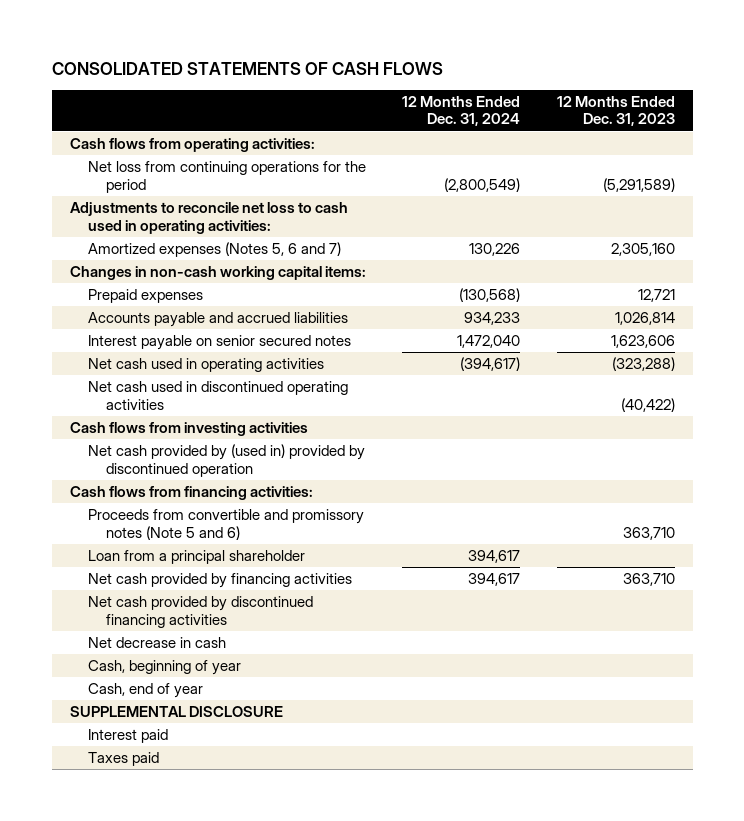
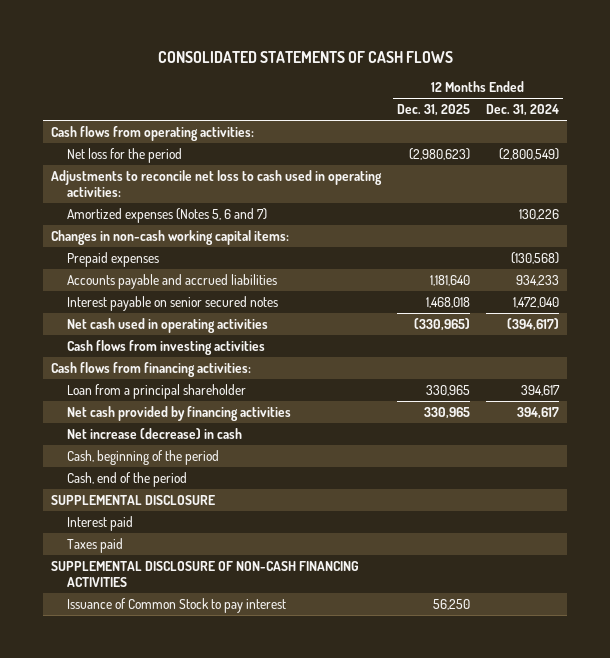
- | 12 Months Ended Dec. 31, 2024 | 12 Months Ended Dec. 31, 2023
+ | 12 Months Ended Dec. 31, 2025 | 12 Months Ended Dec. 31, 2024
- Net loss from continuing operations for the period | (2,800,549) | (5,291,589)
+ Net loss for the period | (2,980,623) | (2,800,549)
- Net cash used in discontinued operating activities | | (40,422)
- Net cash provided by (used in) provided by discontinued operation
- Proceeds from convertible and promissory notes (Note 5 and 6) | | 363,710
- Net cash provided by discontinued financing activities
- Net decrease in cash
- Cash, beginning of year
- Cash, end of year
+ Net increase (decrease) in cash
+ Cash, beginning of the period
+ Cash, end of the period
+ SUPPLEMENTAL DISCLOSURE OF NON-CASH FINANCING ACTIVITIES
+ Issuance of Common Stock to pay interest | 56,250 |

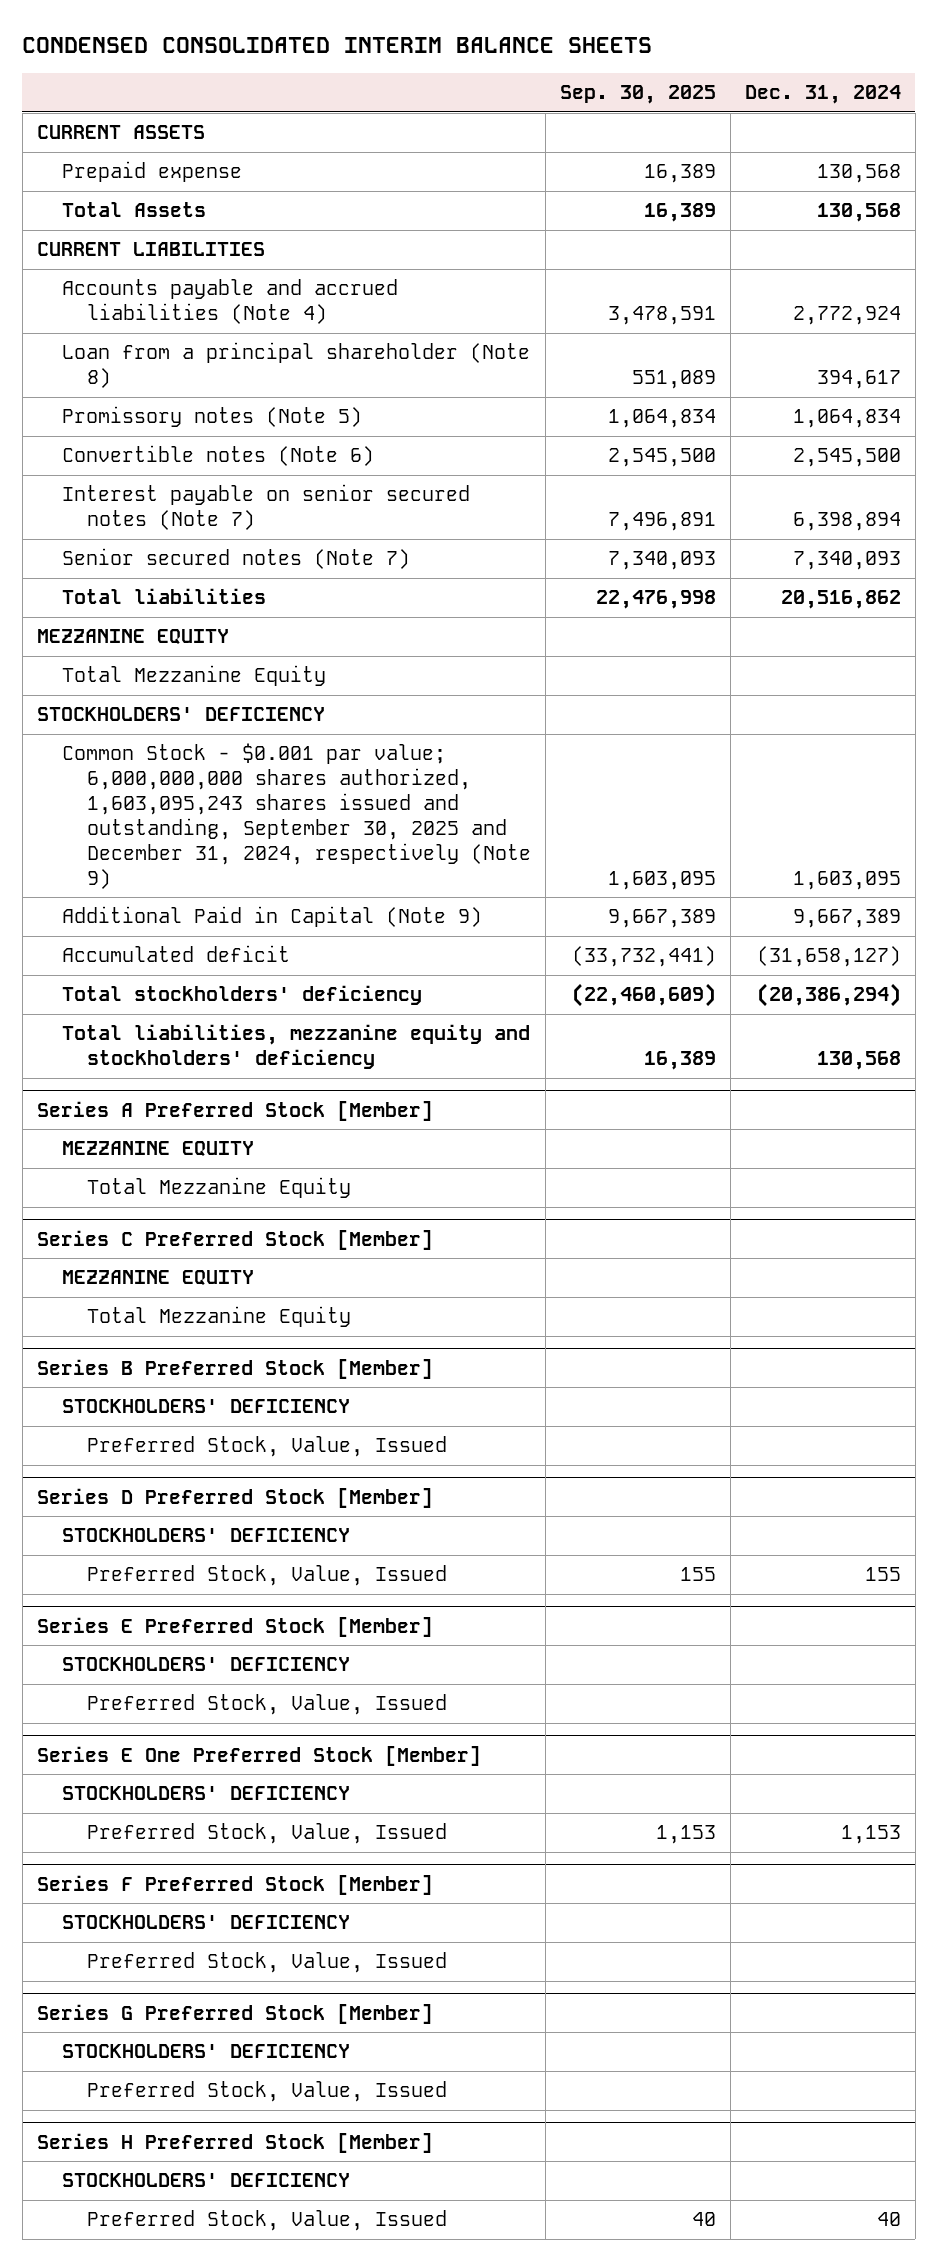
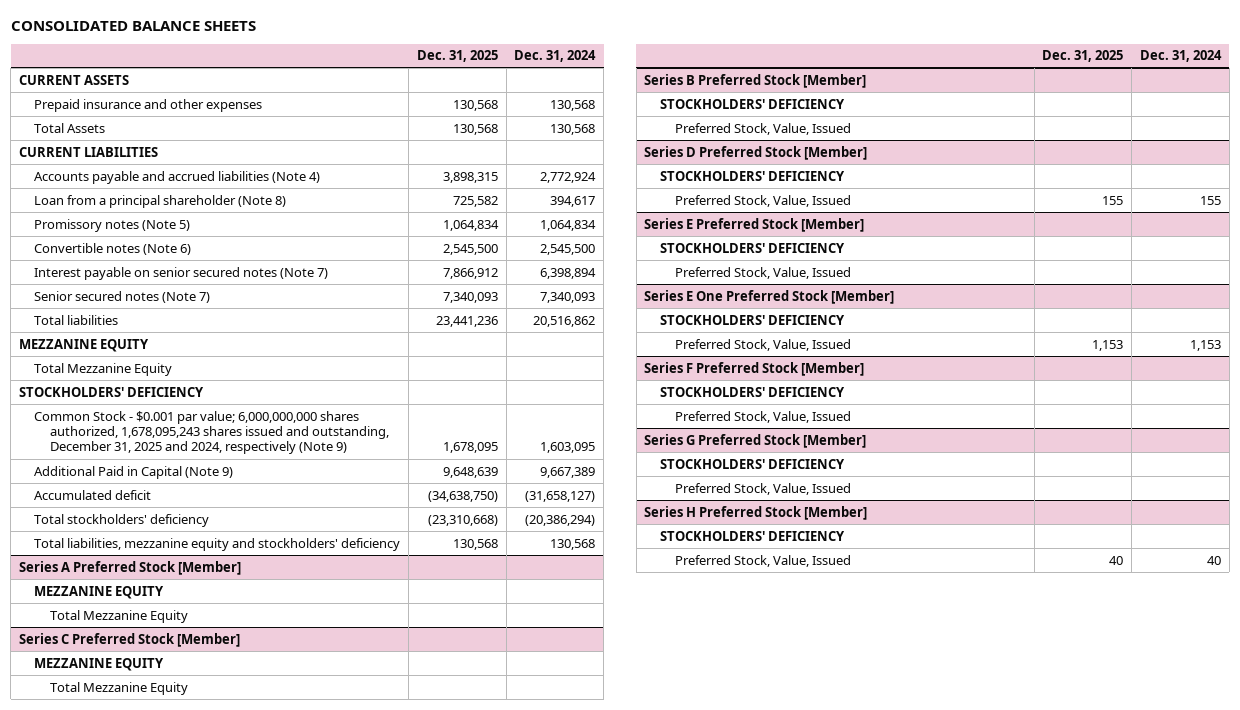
- CONDENSED CONSOLIDATED INTERIM BALANCE SHEETS
+ CONSOLIDATED BALANCE SHEETS
- | Sep. 30, 2025 | Dec. 31, 2024
+ | Dec. 31, 2025 | Dec. 31, 2024
- Prepaid expense | 16,389 | 130,568
+ Prepaid insurance and other expenses | 130,568 | 130,568
- Common Stock - $0.001 par value; 6,000,000,000 shares authorized, 1,603,095,243 shares issued and outstanding, September 30, 2025 and December 31, 2024, respectively (Note 9) | 1,603,095 | 1,603,095
+ Common Stock - $0.001 par value; 6,000,000,000 shares authorized, 1,678,095,243 shares issued and outstanding, December 31, 2025 and 2024, respectively (Note 9) | 1,678,095 | 1,603,095

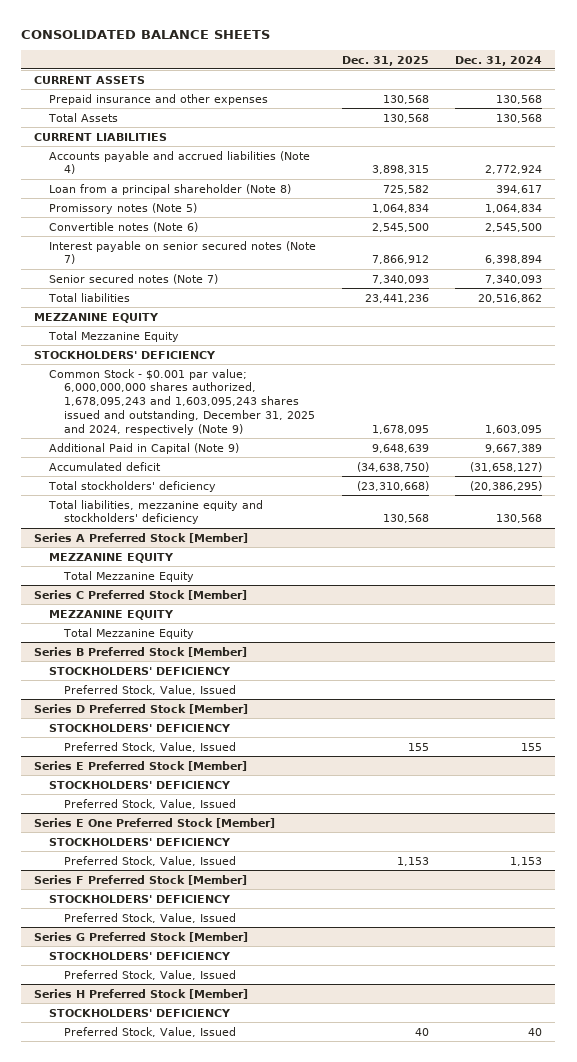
- Common Stock - $0.001 par value; 6,000,000,000 shares authorized, 1,678,095,243 shares issued and outstanding, December 31, 2025 and 2024, respectively (Note 9) | 1,678,095 | 1,603,095
+ Common Stock - $0.001 par value; 6,000,000,000 shares authorized, 1,678,095,243 and 1,603,095,243 shares issued and outstanding, December 31, 2025 and 2024, respectively (Note 9) | 1,678,095 | 1,603,095
- Total stockholders' deficiency | (23,310,668) | (20,386,294)
+ Total stockholders' deficiency | (23,310,668) | (20,386,295)

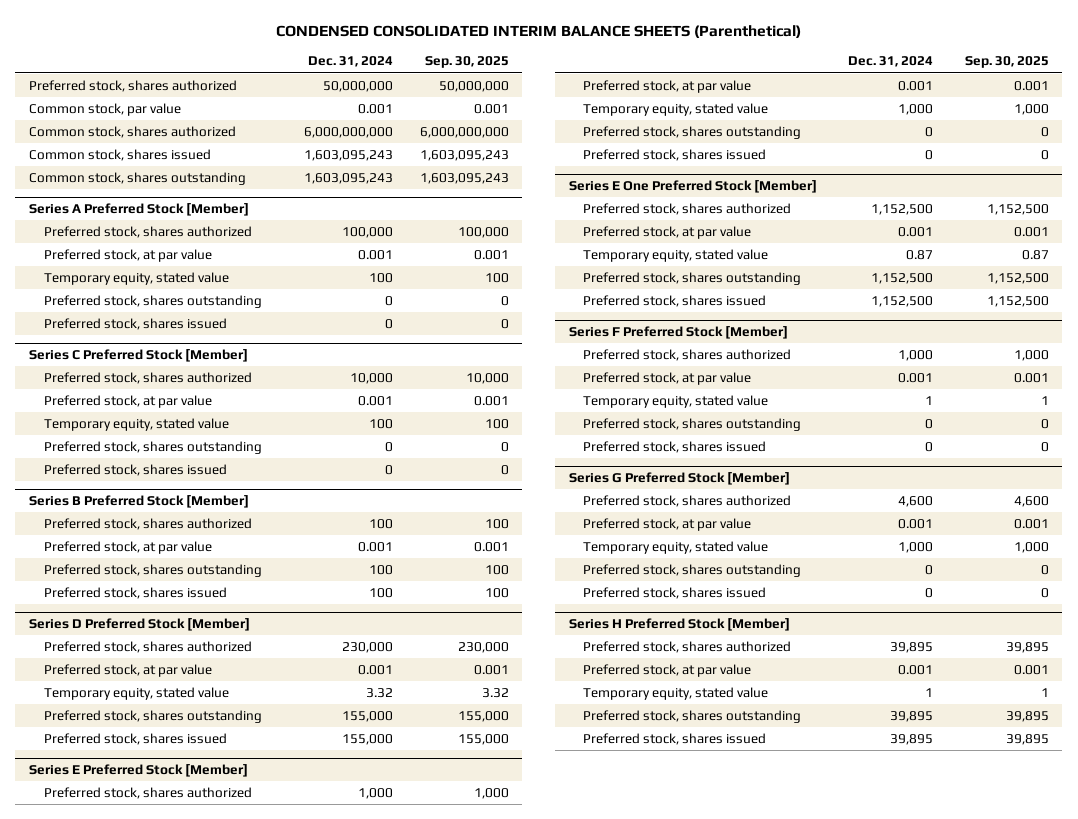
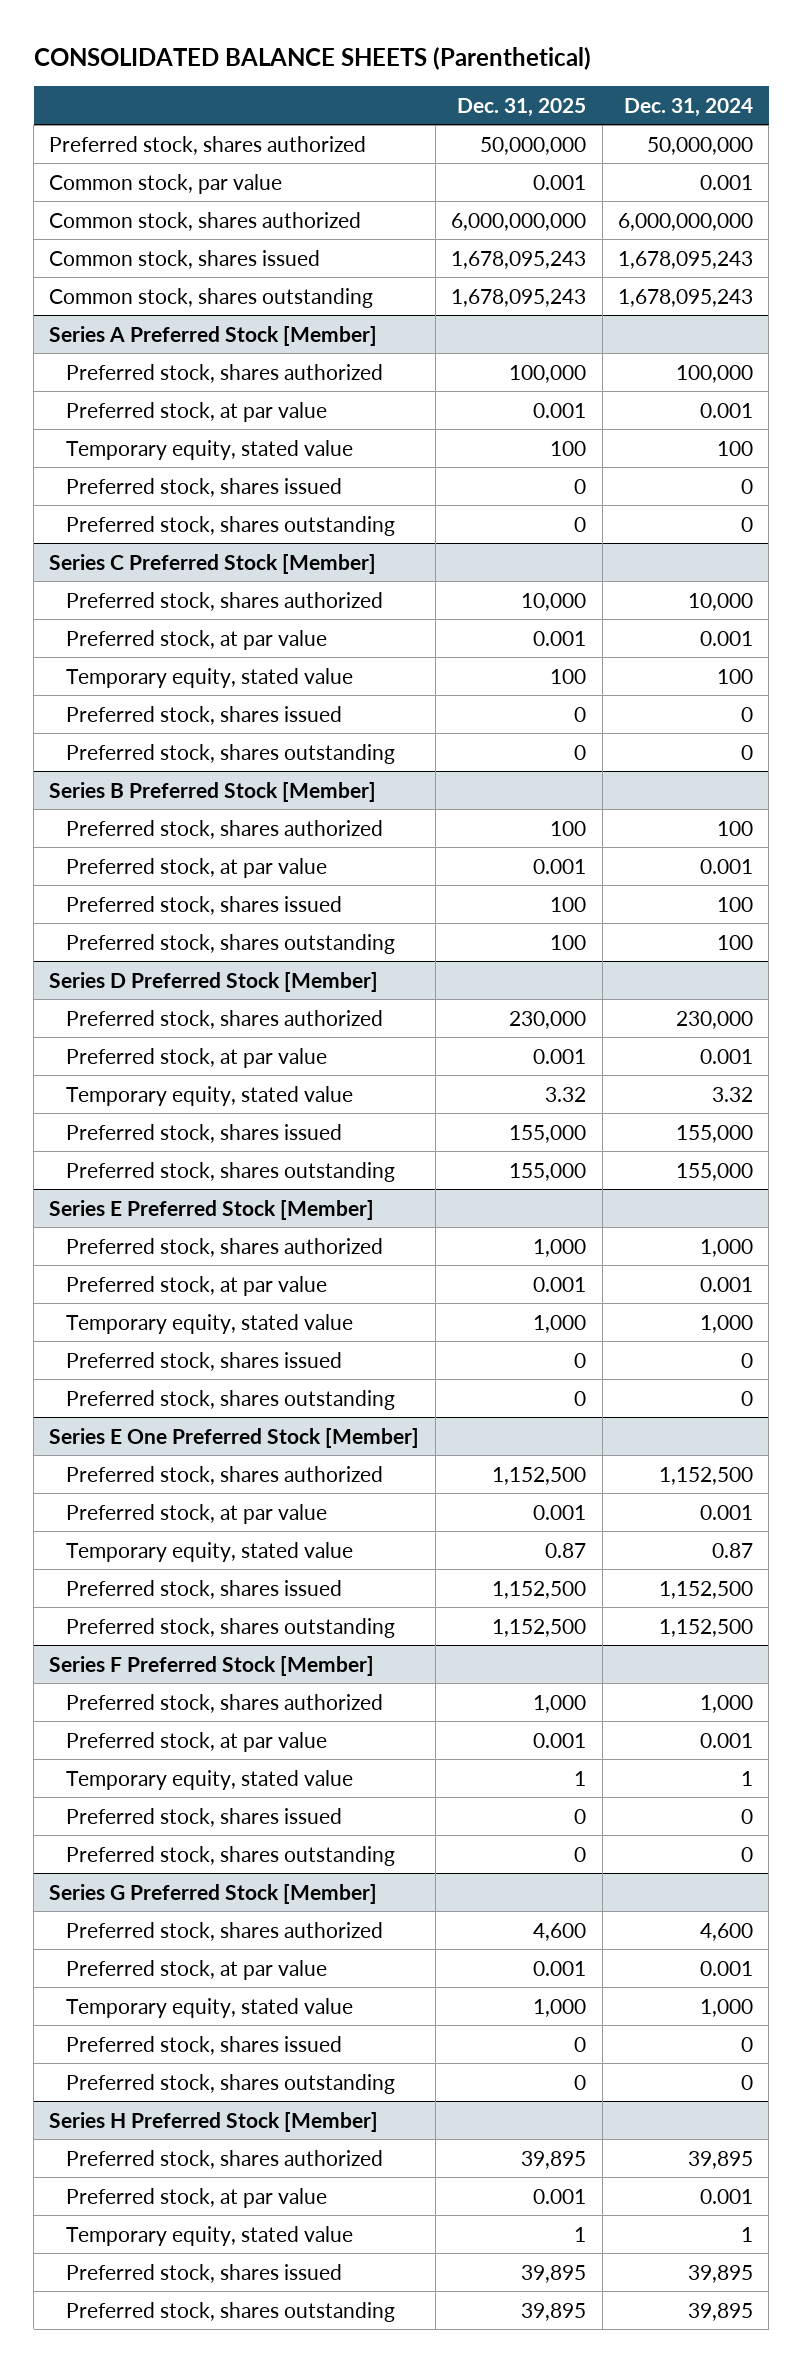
- CONDENSED CONSOLIDATED INTERIM BALANCE SHEETS (Parenthetical)
+ CONSOLIDATED BALANCE SHEETS (Parenthetical)
- | Dec. 31, 2024 | Sep. 30, 2025
+ | Dec. 31, 2025 | Dec. 31, 2024
- Common stock, shares issued | 1,603,095,243 | 1,603,095,243
- Common stock, shares outstanding | 1,603,095,243 | 1,603,095,243
+ Common stock, shares issued | 1,678,095,243 | 1,678,095,243
+ Common stock, shares outstanding | 1,678,095,243 | 1,678,095,243
@ Series A Preferred Stock [Member]
moved down: Preferred stock, shares outstanding | 0 | 0
@ Series C Preferred Stock [Member]
moved down: Preferred stock, shares outstanding | 0 | 0
@ Series B Preferred Stock [Member]
moved down: Preferred stock, shares outstanding | 100 | 100
@ Series D Preferred Stock [Member]
moved down: Preferred stock, shares outstanding | 155,000 | 155,000
@ Series E Preferred Stock [Member]
moved down: Preferred stock, shares outstanding | 0 | 0
@ Series E One Preferred Stock [Member]
moved down: Preferred stock, shares outstanding | 1,152,500 | 1,152,500
@ Series F Preferred Stock [Member]
moved down: Preferred stock, shares outstanding | 0 | 0
@ Series G Preferred Stock [Member]
moved down: Preferred stock, shares outstanding | 0 | 0
@ Series H Preferred Stock [Member]
moved down: Preferred stock, shares outstanding | 39,895 | 39,895

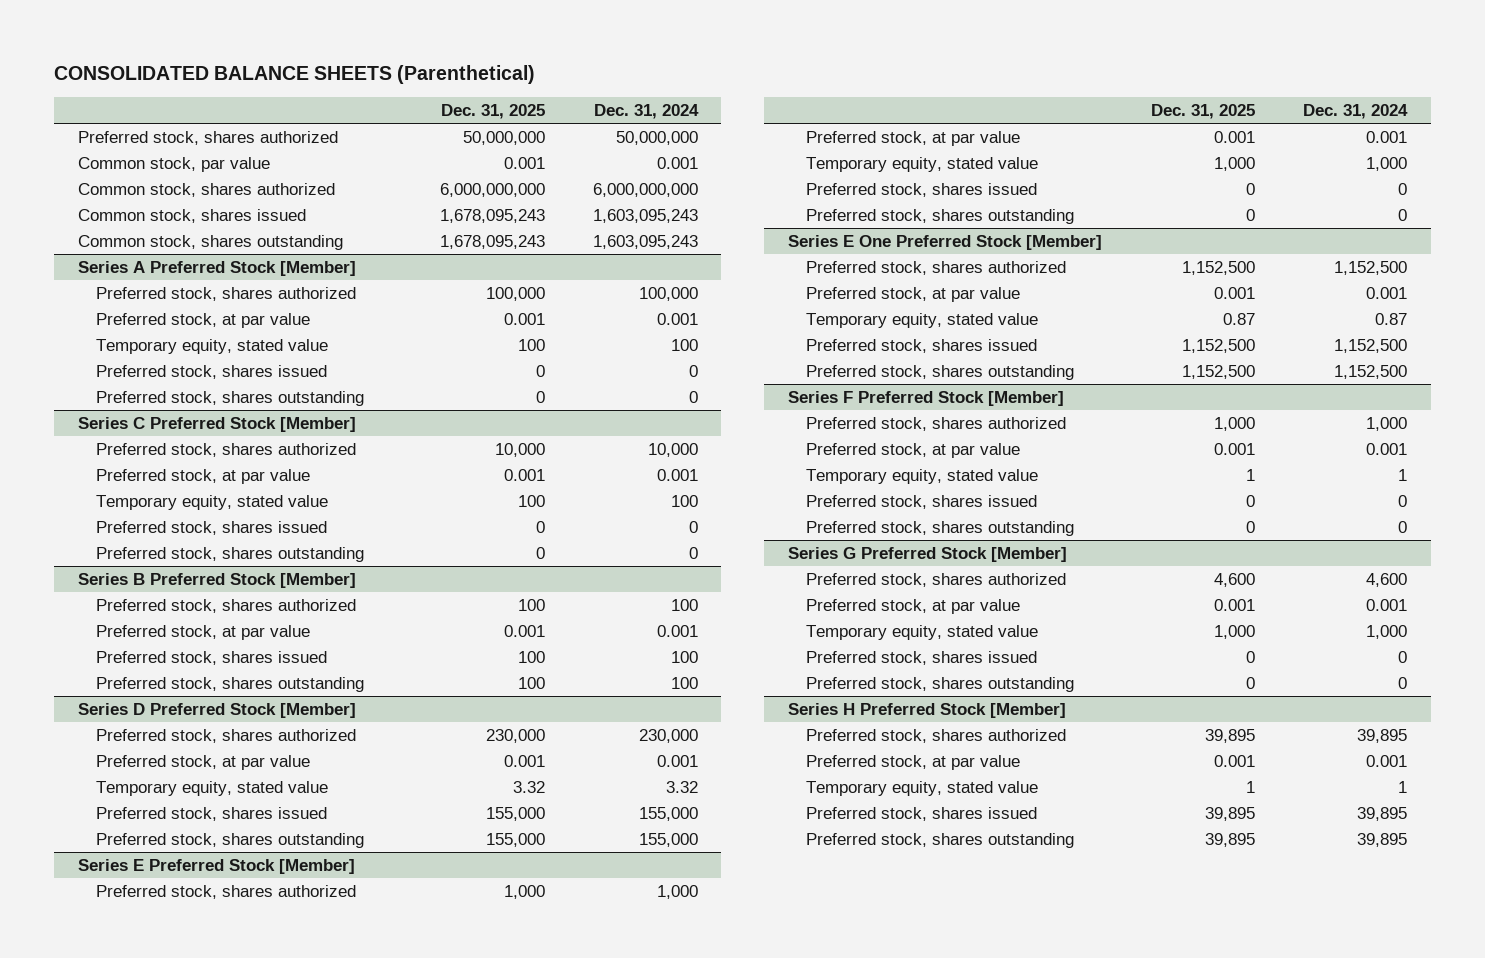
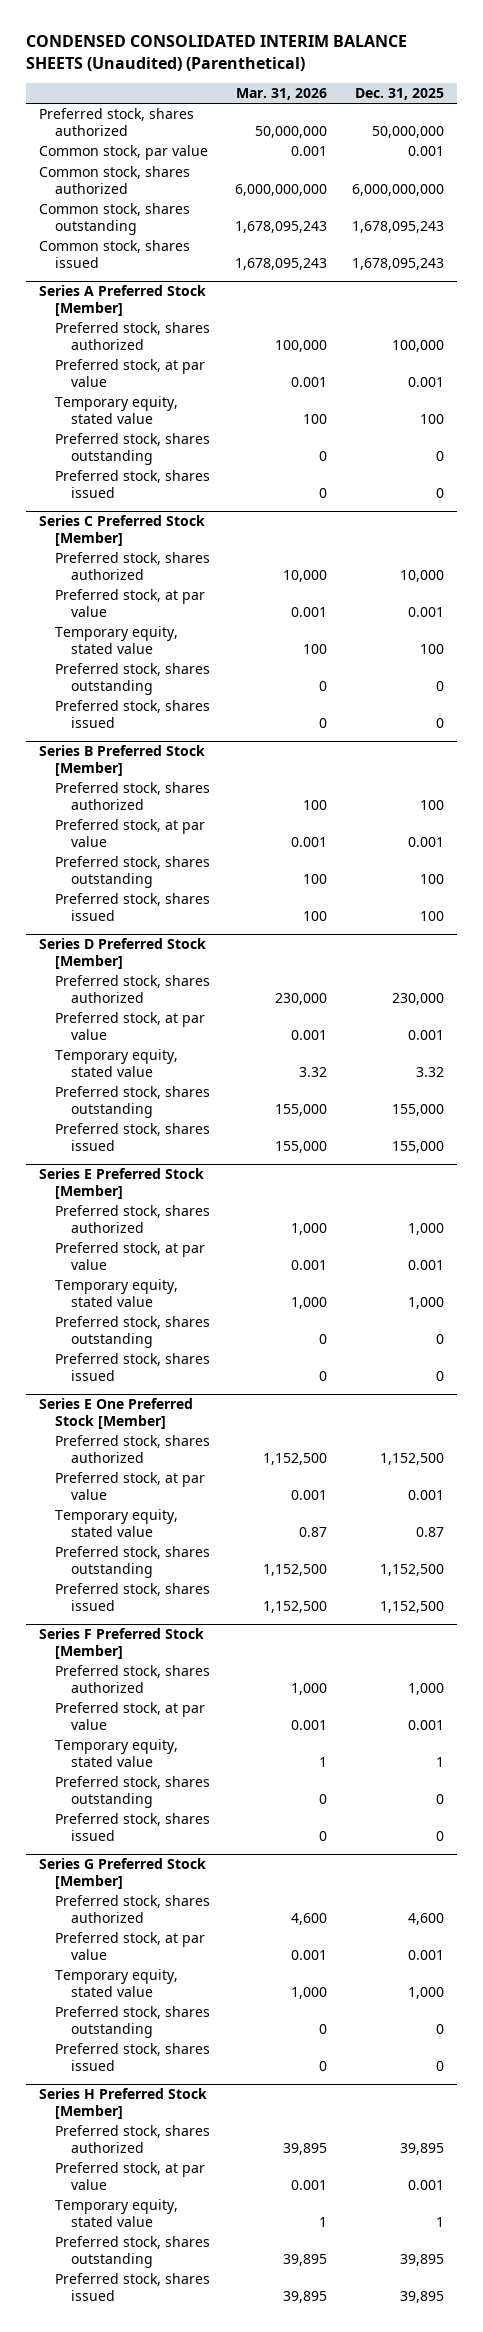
- CONSOLIDATED BALANCE SHEETS (Parenthetical)
+ CONDENSED CONSOLIDATED INTERIM BALANCE SHEETS (Unaudited) (Parenthetical)
- | Dec. 31, 2025 | Dec. 31, 2024
+ | Mar. 31, 2026 | Dec. 31, 2025
moved down: Common stock, shares issued | 1,678,095,243 | 1,678,095,243
@ Series A Preferred Stock [Member]
moved down: Preferred stock, shares issued | 0 | 0
@ Series C Preferred Stock [Member]
moved down: Preferred stock, shares issued | 0 | 0
@ Series B Preferred Stock [Member]
moved down: Preferred stock, shares issued | 100 | 100
@ Series D Preferred Stock [Member]
moved down: Preferred stock, shares issued | 155,000 | 155,000
@ Series E Preferred Stock [Member]
moved down: Preferred stock, shares issued | 0 | 0
@ Series E One Preferred Stock [Member]
moved down: Preferred stock, shares issued | 1,152,500 | 1,152,500
@ Series F Preferred Stock [Member]
moved down: Preferred stock, shares issued | 0 | 0
@ Series G Preferred Stock [Member]
moved down: Preferred stock, shares issued | 0 | 0
@ Series H Preferred Stock [Member]
moved down: Preferred stock, shares issued | 39,895 | 39,895

